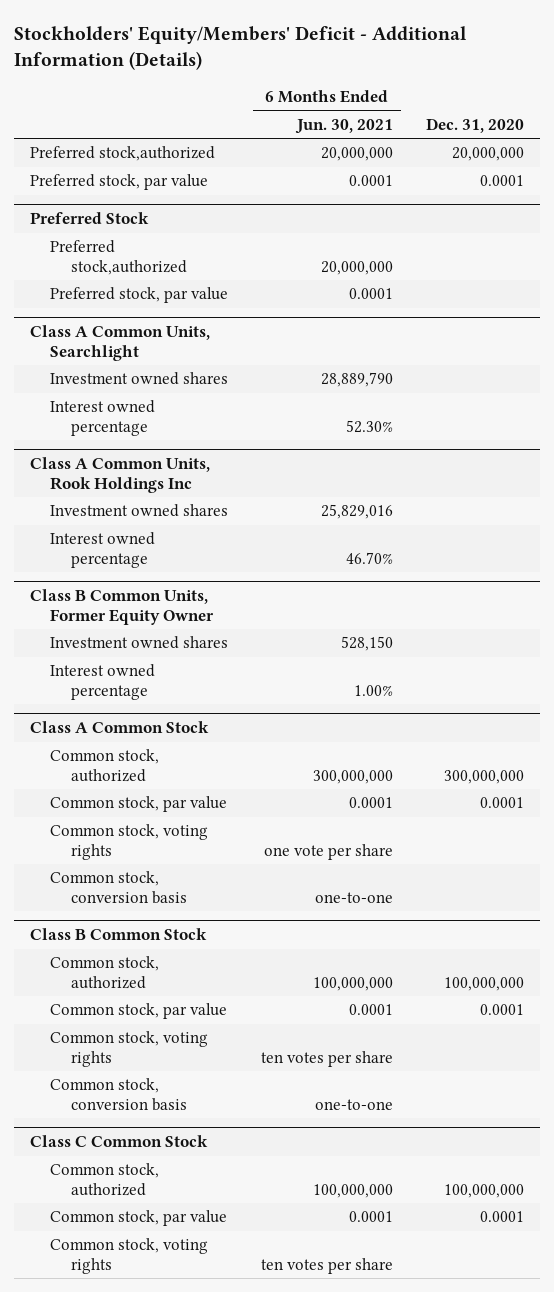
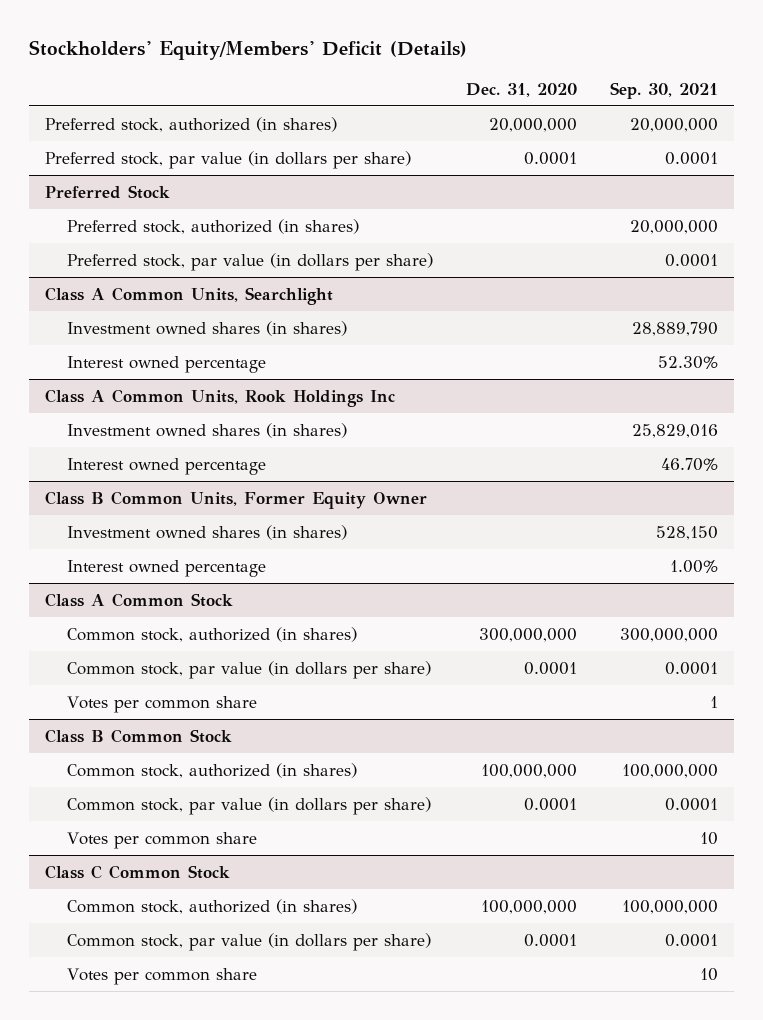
- Stockholders' Equity/Members' Deficit - Additional Information (Details)
+ Stockholders' Equity/Members' Deficit (Details)
- | 6 Months Ended Jun. 30, 2021 | Dec. 31, 2020
+ | Dec. 31, 2020 | Sep. 30, 2021
- Preferred stock,authorized | 20,000,000 | 20,000,000
- Preferred stock, par value | 0.0001 | 0.0001
+ Preferred stock, authorized (in shares) | 20,000,000 | 20,000,000
+ Preferred stock, par value (in dollars per share) | 0.0001 | 0.0001
@ Preferred Stock
- Preferred stock,authorized | 20,000,000 |
- Preferred stock, par value | 0.0001 |
+ Preferred stock, authorized (in shares) | | 20,000,000
+ Preferred stock, par value (in dollars per share) | | 0.0001
@ Class A Common Units, Searchlight
- Investment owned shares | 28,889,790 |
+ Investment owned shares (in shares) | | 28,889,790
@ Class A Common Units, Rook Holdings Inc
- Investment owned shares | 25,829,016 |
+ Investment owned shares (in shares) | | 25,829,016
@ Class B Common Units, Former Equity Owner
- Investment owned shares | 528,150 |
+ Investment owned shares (in shares) | | 528,150
@ Class A Common Stock
- Common stock, authorized | 300,000,000 | 300,000,000
- Common stock, par value | 0.0001 | 0.0001
- Common stock, voting rights | one vote per share |
- Common stock, conversion basis | one-to-one |
+ Common stock, authorized (in shares) | 300,000,000 | 300,000,000
+ Common stock, par value (in dollars per share) | 0.0001 | 0.0001
+ Votes per common share | | 1
@ Class B Common Stock
- Common stock, authorized | 100,000,000 | 100,000,000
- Common stock, par value | 0.0001 | 0.0001
- Common stock, voting rights | ten votes per share |
- Common stock, conversion basis | one-to-one |
+ Common stock, authorized (in shares) | 100,000,000 | 100,000,000
+ Common stock, par value (in dollars per share) | 0.0001 | 0.0001
+ Votes per common share | | 10
@ Class C Common Stock
- Common stock, authorized | 100,000,000 | 100,000,000
- Common stock, par value | 0.0001 | 0.0001
- Common stock, voting rights | ten votes per share |
+ Common stock, authorized (in shares) | 100,000,000 | 100,000,000
+ Common stock, par value (in dollars per share) | 0.0001 | 0.0001
+ Votes per common share | | 10

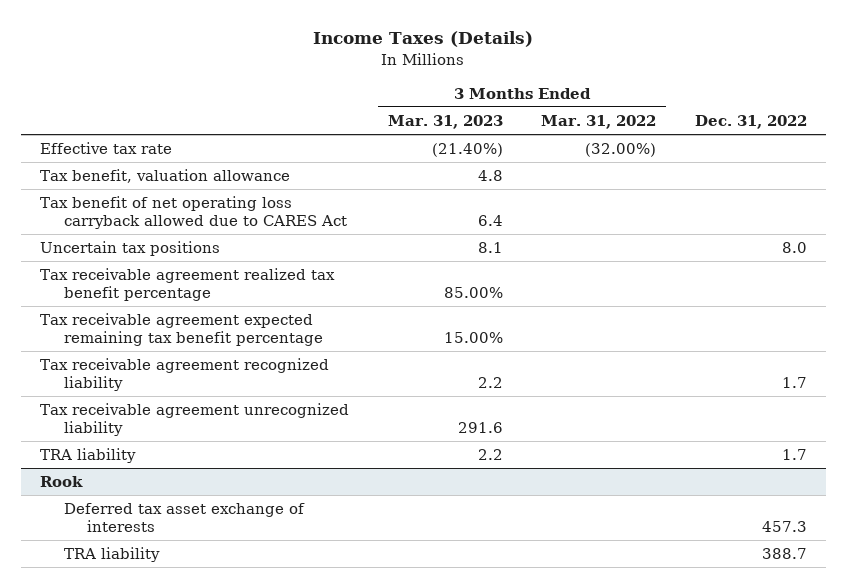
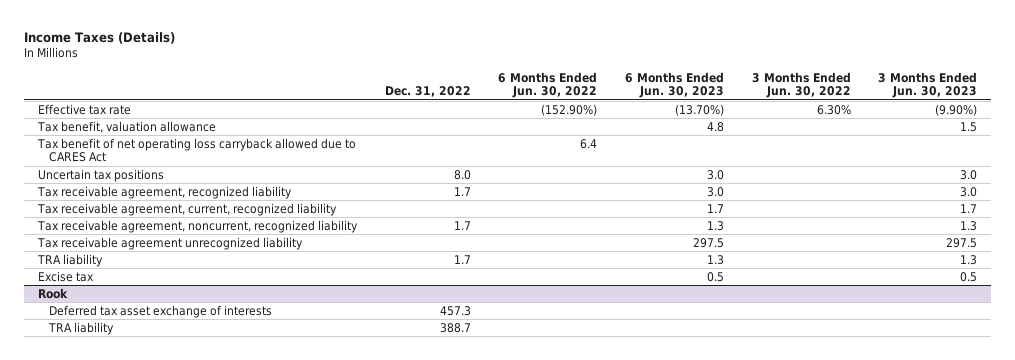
- | 3 Months Ended Mar. 31, 2023 | 3 Months Ended Mar. 31, 2022 | Dec. 31, 2022
+ | Dec. 31, 2022 | 6 Months Ended Jun. 30, 2022 | 6 Months Ended Jun. 30, 2023 | 3 Months Ended Jun. 30, 2022 | 3 Months Ended Jun. 30, 2023
- Tax receivable agreement realized tax benefit percentage | 85.00% | |
- Tax receivable agreement expected remaining tax benefit percentage | 15.00% | |
- Tax receivable agreement recognized liability | 2.2 | | 1.7
+ Tax receivable agreement, recognized liability | 1.7 | | 3.0 | | 3.0
+ Tax receivable agreement, current, recognized liability | | | 1.7 | | 1.7
+ Tax receivable agreement, noncurrent, recognized liability | 1.7 | | 1.3 | | 1.3
+ Excise tax | | | 0.5 | | 0.5

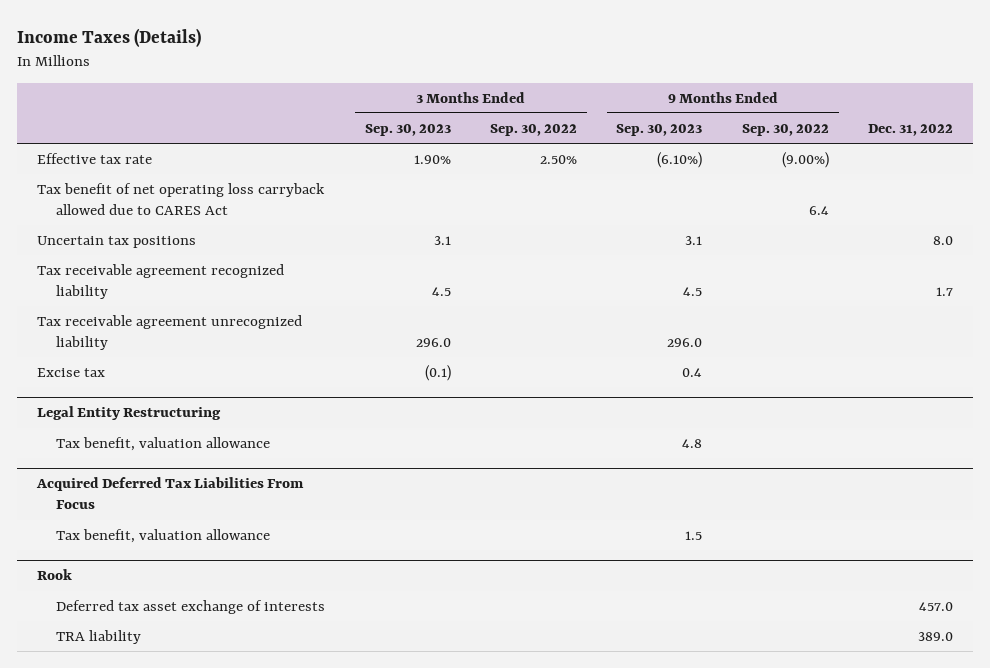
- | Dec. 31, 2022 | 6 Months Ended Jun. 30, 2022 | 6 Months Ended Jun. 30, 2023 | 3 Months Ended Jun. 30, 2022 | 3 Months Ended Jun. 30, 2023
+ | 3 Months Ended Sep. 30, 2023 | 3 Months Ended Sep. 30, 2022 | 9 Months Ended Sep. 30, 2023 | 9 Months Ended Sep. 30, 2022 | Dec. 31, 2022
- Tax benefit, valuation allowance | | | 4.8 | | 1.5
- Tax receivable agreement, recognized liability | 1.7 | | 3.0 | | 3.0
- Tax receivable agreement, current, recognized liability | | | 1.7 | | 1.7
- Tax receivable agreement, noncurrent, recognized liability | 1.7 | | 1.3 | | 1.3
+ Tax receivable agreement recognized liability | 4.5 | | 4.5 | | 1.7
- TRA liability | 1.7 | | 1.3 | | 1.3
+ Legal Entity Restructuring
+ Tax benefit, valuation allowance | | | 4.8 | |
+ Acquired Deferred Tax Liabilities From Focus
+ Tax benefit, valuation allowance | | | 1.5 | |
@ Rook
- Deferred tax asset exchange of interests | 457.3 | | | |
- TRA liability | 388.7 | | | |
+ Deferred tax asset exchange of interests | | | | | 457.0
+ TRA liability | | | | | 389.0

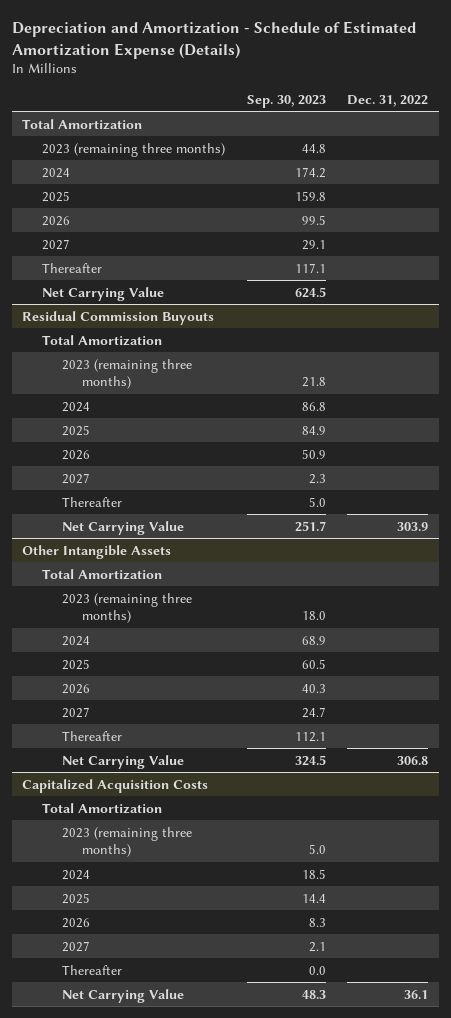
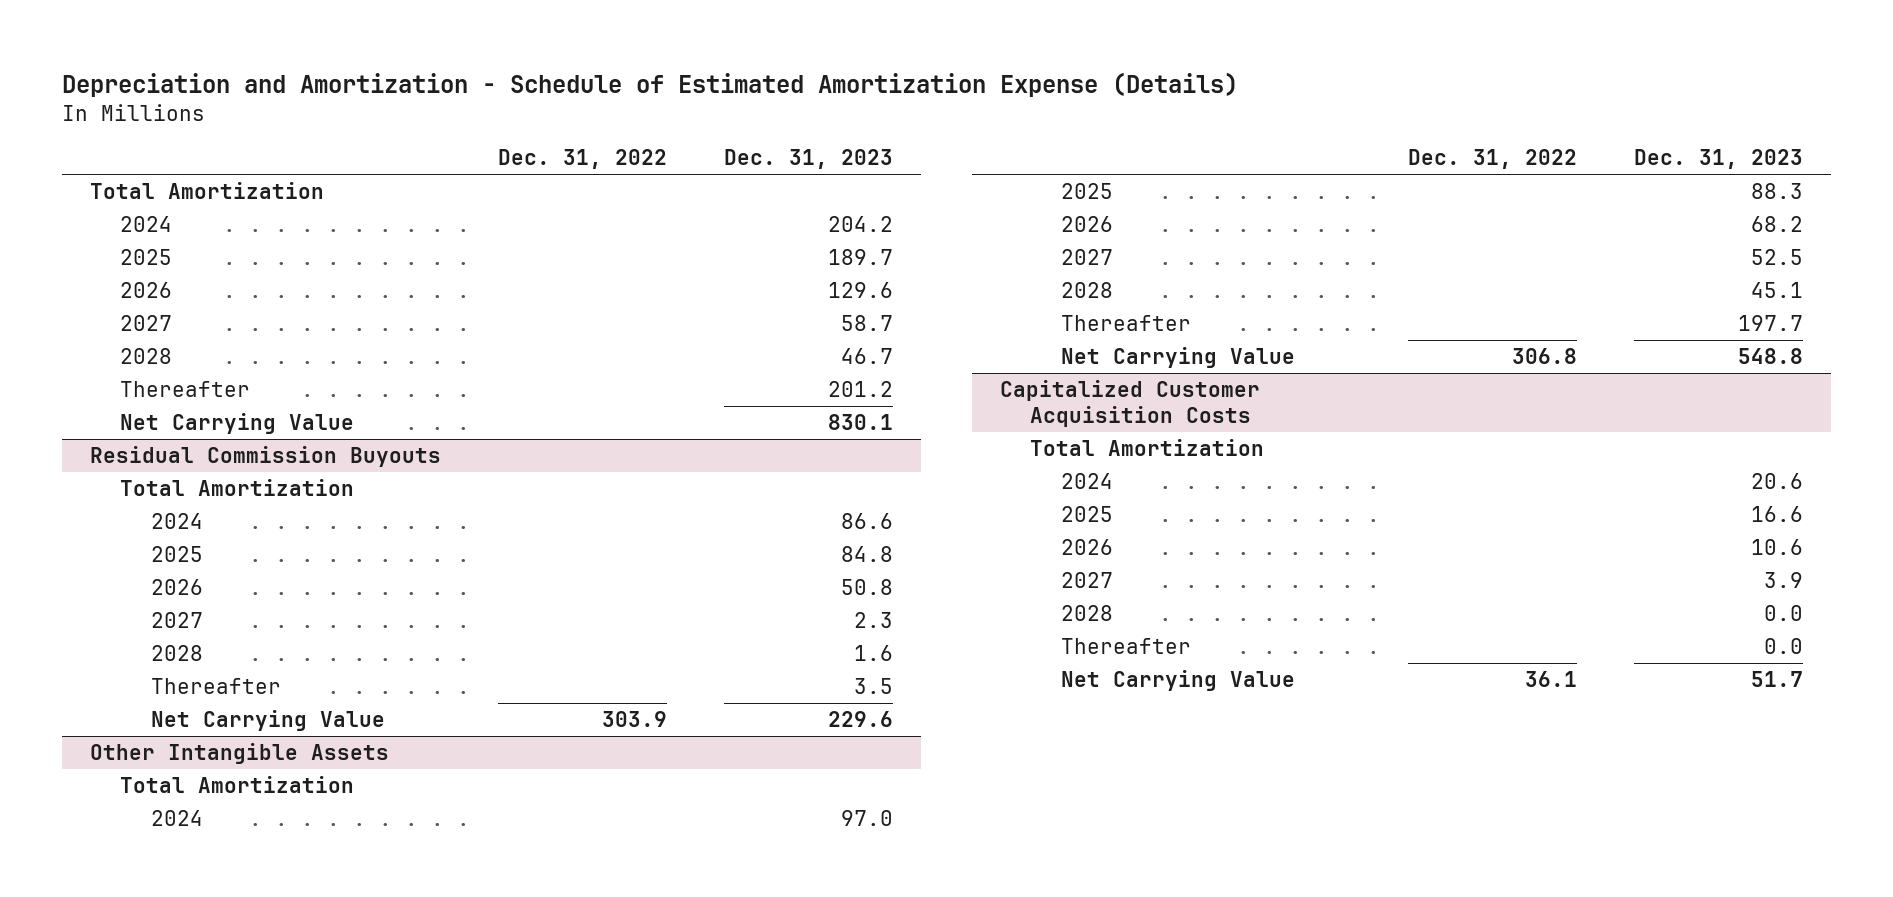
- | Sep. 30, 2023 | Dec. 31, 2022
+ | Dec. 31, 2022 | Dec. 31, 2023
- 2023 (remaining three months) | 44.8 |
+ 2028 | | 46.7
@ Residual Commission Buyouts
- 2023 (remaining three months) | 21.8 |
+ 2028 | | 1.6
@ Other Intangible Assets
- 2023 (remaining three months) | 18.0 |
+ 2028 | | 45.1
- Capitalized Acquisition Costs
+ Capitalized Customer Acquisition Costs
- 2023 (remaining three months) | 5.0 |
+ 2028 | | 0.0

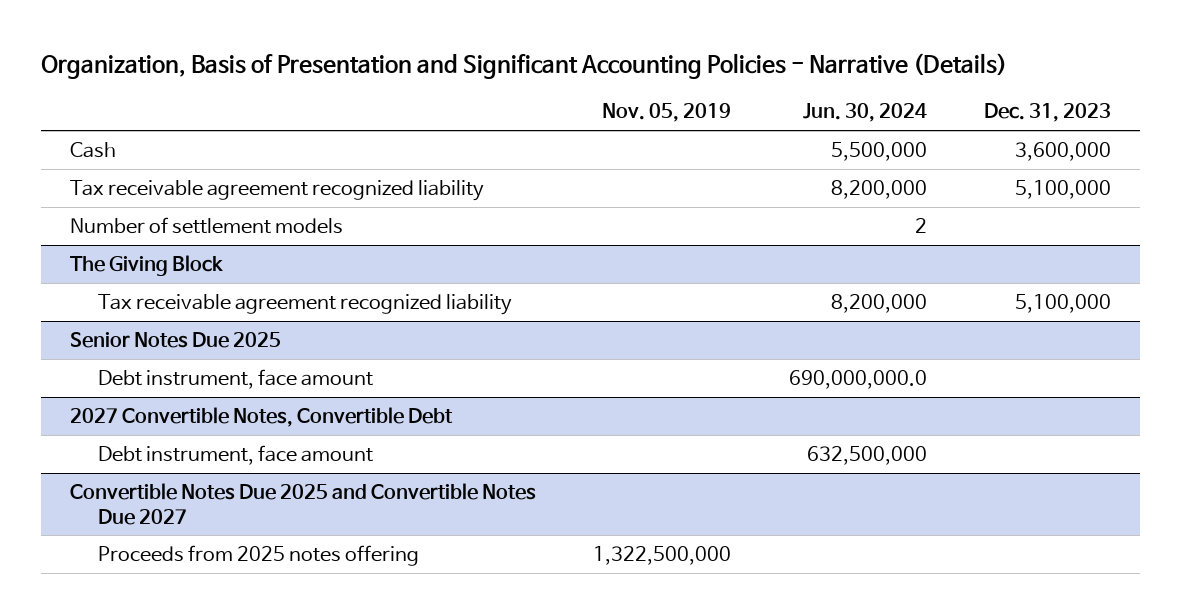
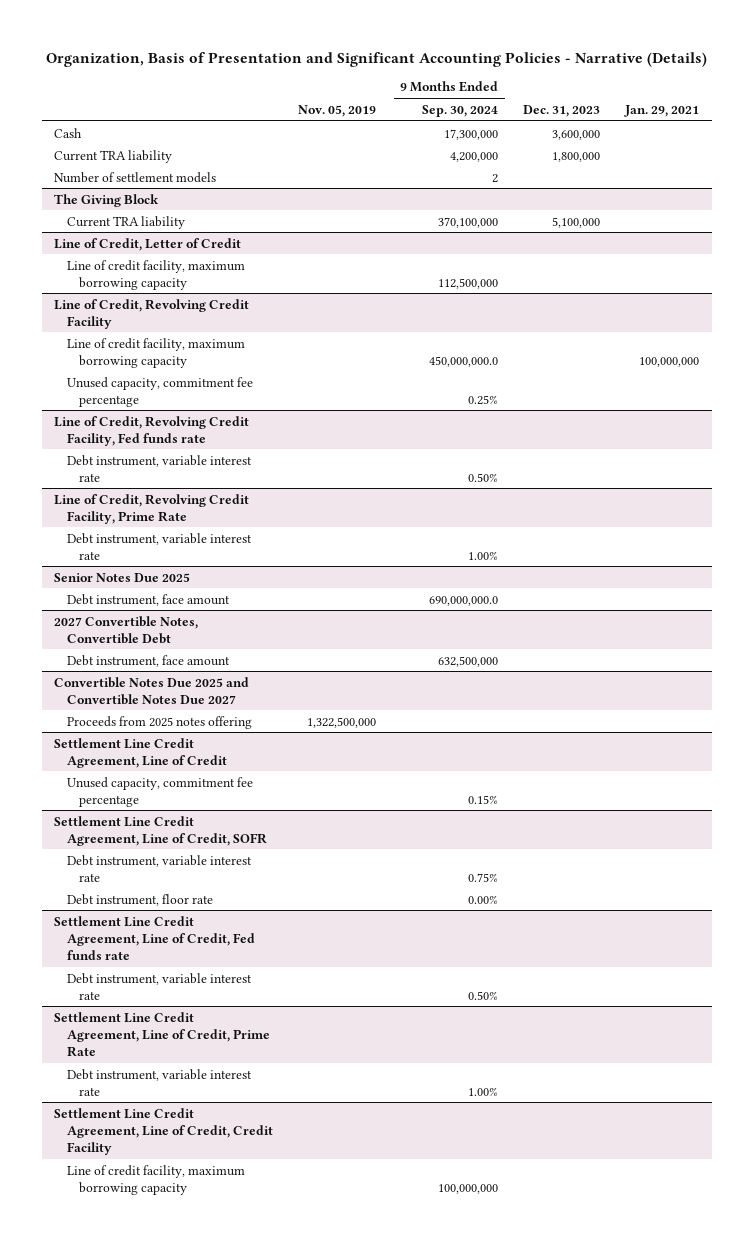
- | Nov. 05, 2019 | Jun. 30, 2024 | Dec. 31, 2023
+ | Nov. 05, 2019 | 9 Months Ended Sep. 30, 2024 | Dec. 31, 2023 | Jan. 29, 2021
- Tax receivable agreement recognized liability | | 8,200,000 | 5,100,000
+ Current TRA liability | | 4,200,000 | 1,800,000 |
@ The Giving Block
- Tax receivable agreement recognized liability | | 8,200,000 | 5,100,000
+ Current TRA liability | | 370,100,000 | 5,100,000 |
+ Line of Credit, Letter of Credit
+ Line of credit facility, maximum borrowing capacity | | 112,500,000 | |
+ Line of Credit, Revolving Credit Facility
+ Line of credit facility, maximum borrowing capacity | | 450,000,000.0 | | 100,000,000
+ Unused capacity, commitment fee percentage | | 0.25% | |
+ Line of Credit, Revolving Credit Facility, Fed funds rate
+ Debt instrument, variable interest rate | | 0.50% | |
+ Line of Credit, Revolving Credit Facility, Prime Rate
+ Debt instrument, variable interest rate | | 1.00% | |
+ Settlement Line Credit Agreement, Line of Credit
+ Unused capacity, commitment fee percentage | | 0.15% | |
+ Settlement Line Credit Agreement, Line of Credit, SOFR
+ Debt instrument, variable interest rate | | 0.75% | |
+ Debt instrument, floor rate | | 0.00% | |
+ Settlement Line Credit Agreement, Line of Credit, Fed funds rate
+ Debt instrument, variable interest rate | | 0.50% | |
+ Settlement Line Credit Agreement, Line of Credit, Prime Rate
+ Debt instrument, variable interest rate | | 1.00% | |
+ Settlement Line Credit Agreement, Line of Credit, Credit Facility
+ Line of credit facility, maximum borrowing capacity | | 100,000,000 | |

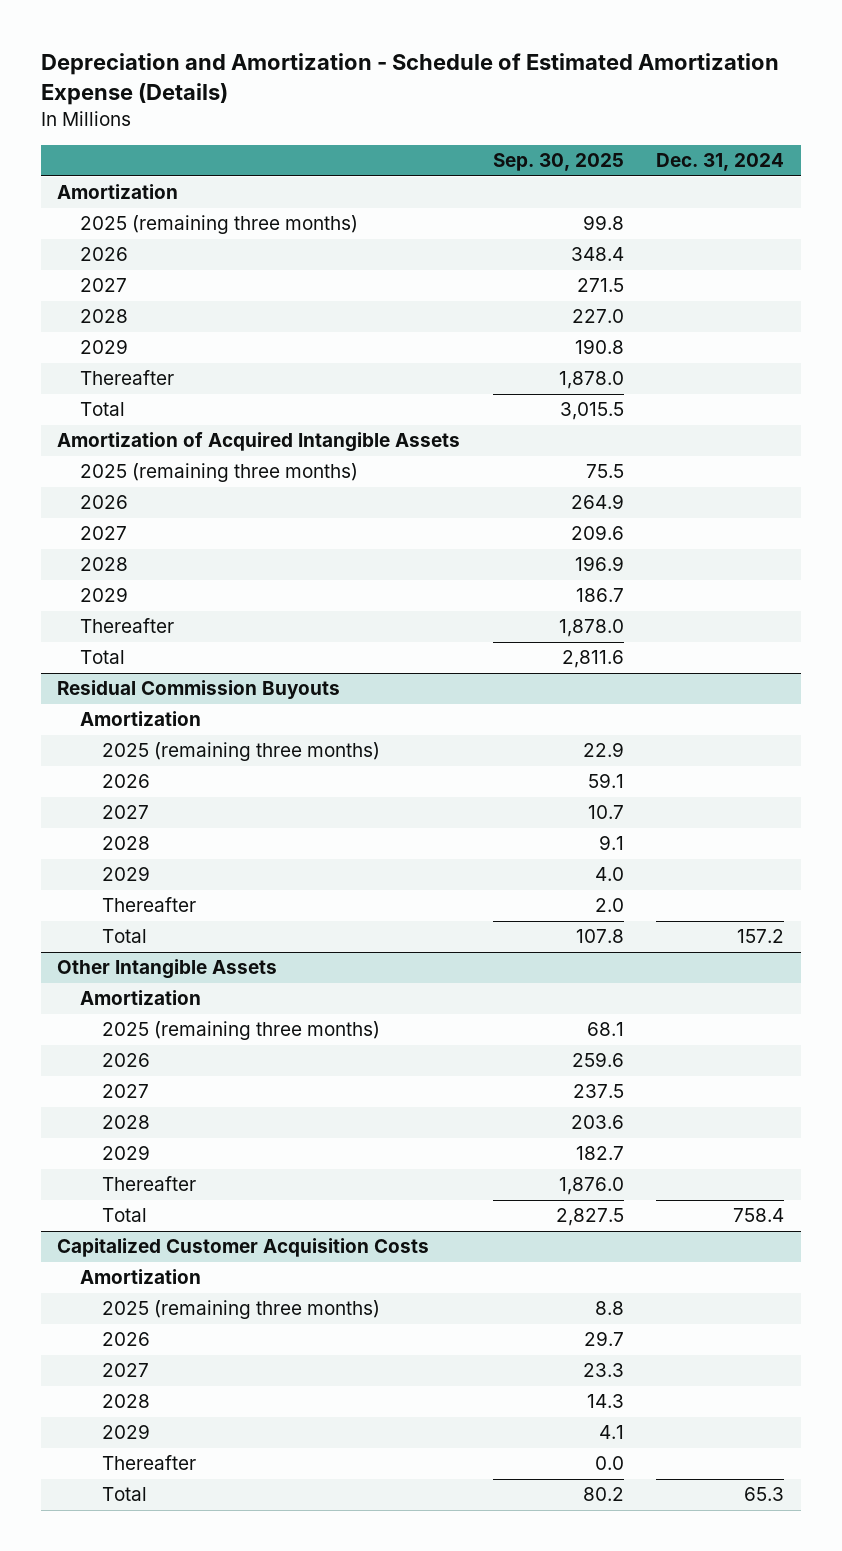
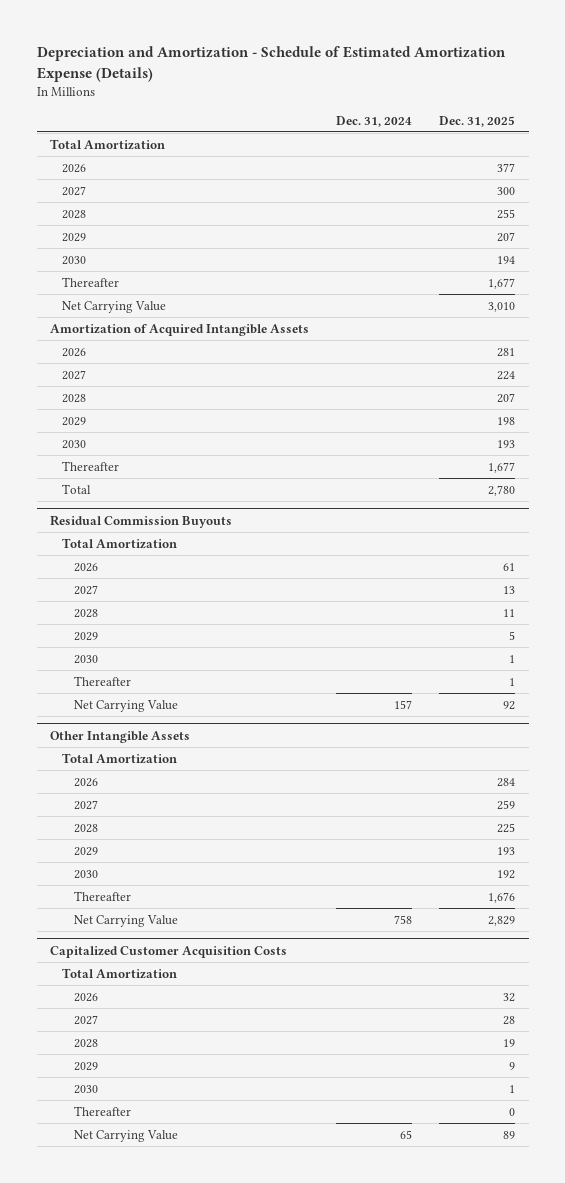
- | Sep. 30, 2025 | Dec. 31, 2024
+ | Dec. 31, 2024 | Dec. 31, 2025
- Amortization
- 2025 (remaining three months) | 99.8 |
+ Total Amortization
+ 2030 | | 194
- Total | 3,015.5 |
+ Net Carrying Value | | 3,010
- 2025 (remaining three months) | 75.5 |
+ 2030 | | 193
@ Residual Commission Buyouts
- Amortization
- 2025 (remaining three months) | 22.9 |
+ Total Amortization
+ 2030 | | 1
- Total | 107.8 | 157.2
+ Net Carrying Value | 157 | 92
@ Other Intangible Assets
- Amortization
- 2025 (remaining three months) | 68.1 |
+ Total Amortization
+ 2030 | | 192
- Total | 2,827.5 | 758.4
+ Net Carrying Value | 758 | 2,829
@ Capitalized Customer Acquisition Costs
- Amortization
- 2025 (remaining three months) | 8.8 |
+ Total Amortization
+ 2030 | | 1
- Total | 80.2 | 65.3
+ Net Carrying Value | 65 | 89

